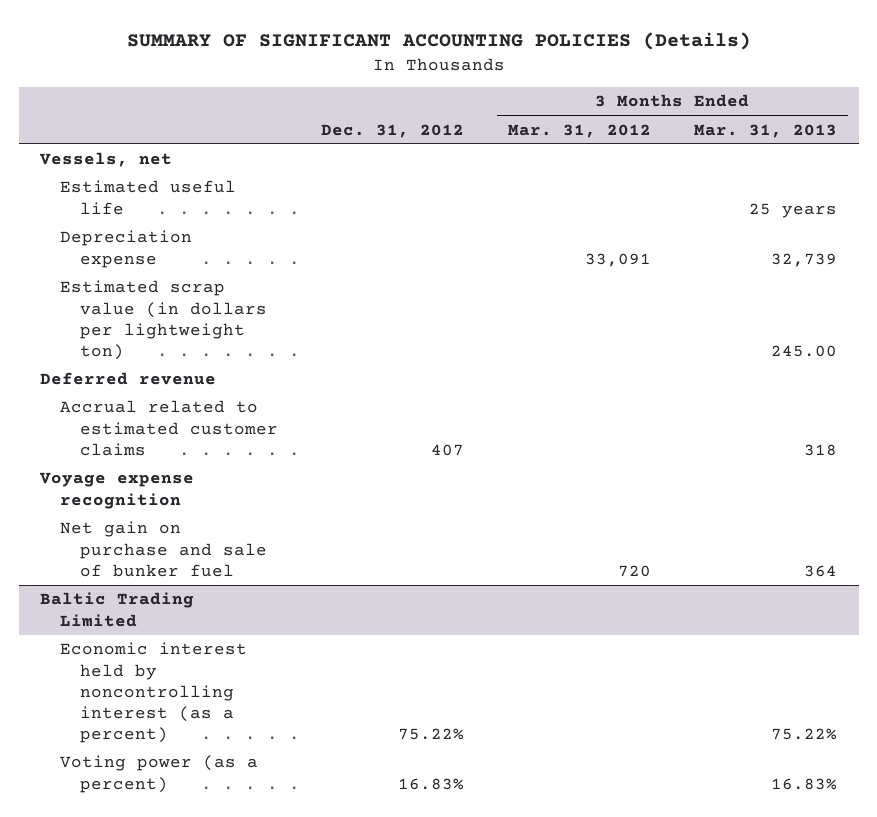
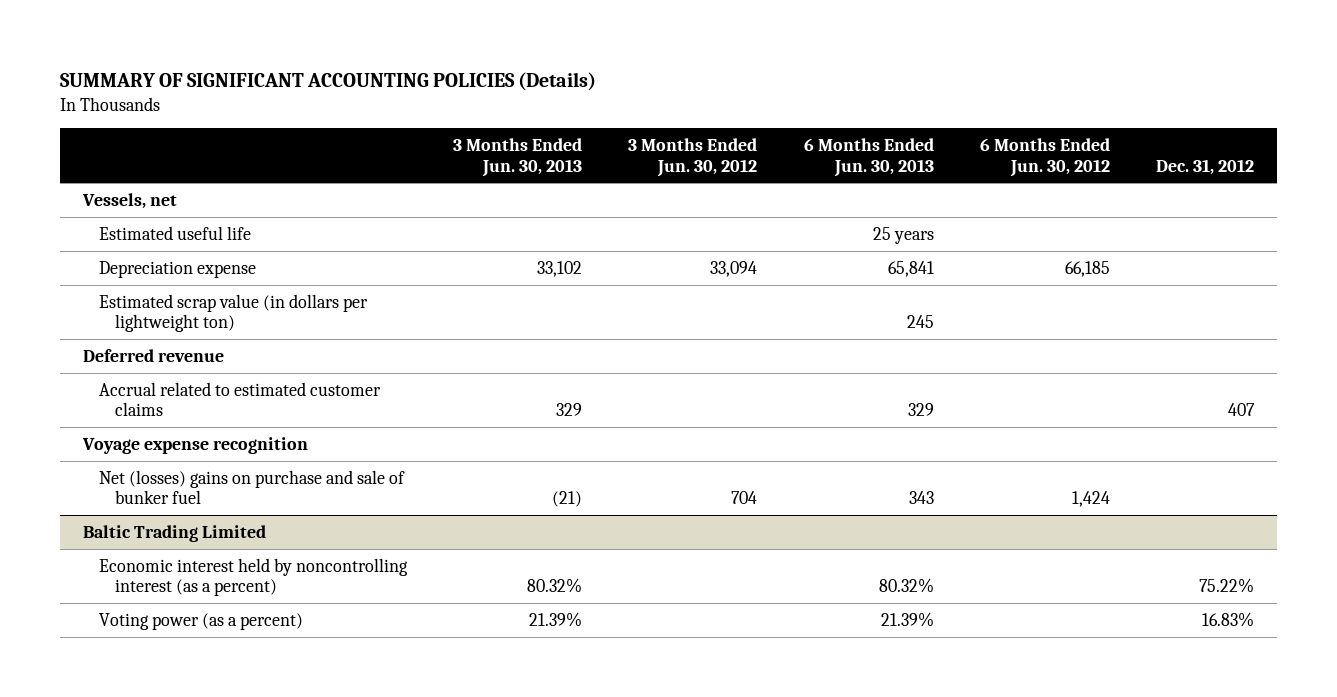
- | Dec. 31, 2012 | 3 Months Ended Mar. 31, 2012 | 3 Months Ended Mar. 31, 2013
+ | 3 Months Ended Jun. 30, 2013 | 3 Months Ended Jun. 30, 2012 | 6 Months Ended Jun. 30, 2013 | 6 Months Ended Jun. 30, 2012 | Dec. 31, 2012
- Net gain on purchase and sale of bunker fuel | | 720 | 364
+ Net (losses) gains on purchase and sale of bunker fuel | (21) | 704 | 343 | 1,424 |

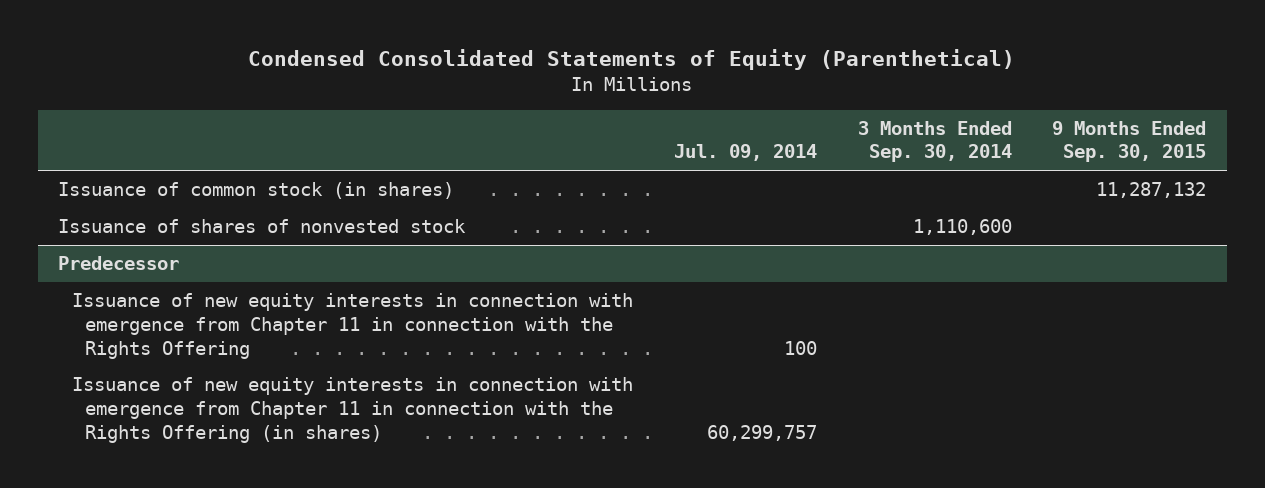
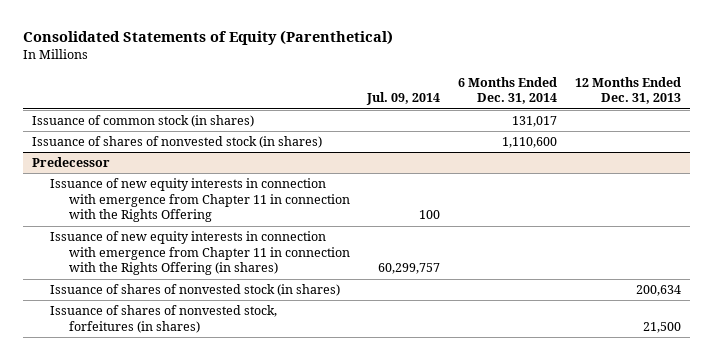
- Condensed Consolidated Statements of Equity (Parenthetical)
+ Consolidated Statements of Equity (Parenthetical)
- | Jul. 09, 2014 | 3 Months Ended Sep. 30, 2014 | 9 Months Ended Sep. 30, 2015
+ | Jul. 09, 2014 | 6 Months Ended Dec. 31, 2014 | 12 Months Ended Dec. 31, 2013
- Issuance of shares of nonvested stock | | 1,110,600 |
+ Issuance of shares of nonvested stock (in shares) | | 1,110,600 |
@ Predecessor
+ Issuance of shares of nonvested stock (in shares) | | | 200,634
+ Issuance of shares of nonvested stock, forfeitures (in shares) | | | 21,500

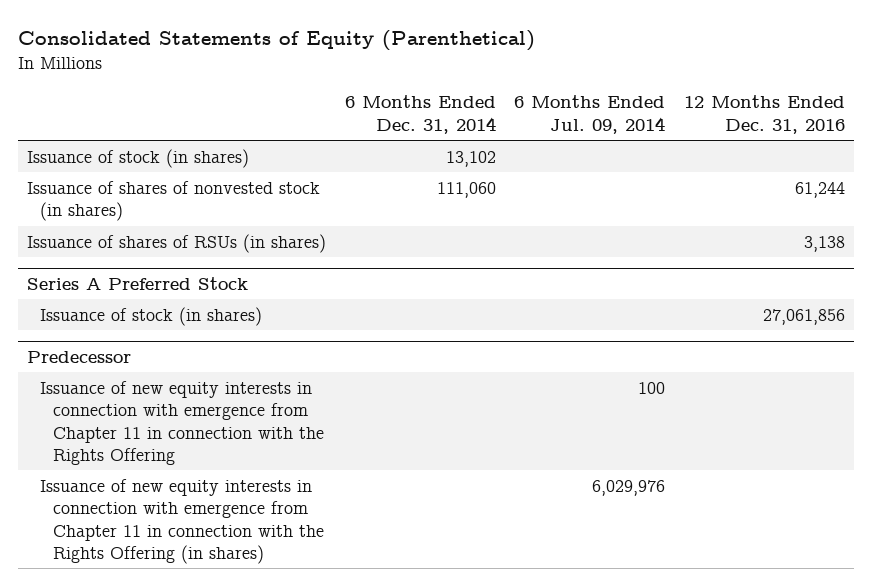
- | Jul. 09, 2014 | 6 Months Ended Dec. 31, 2014 | 12 Months Ended Dec. 31, 2013
+ | 6 Months Ended Dec. 31, 2014 | 6 Months Ended Jul. 09, 2014 | 12 Months Ended Dec. 31, 2016
- Issuance of common stock (in shares) | | 131,017 |
- Issuance of shares of nonvested stock (in shares) | | 1,110,600 |
+ Issuance of stock (in shares) | 13,102 | |
+ Issuance of shares of nonvested stock (in shares) | 111,060 | | 61,244
+ Issuance of shares of RSUs (in shares) | | | 3,138
+ Series A Preferred Stock
+ Issuance of stock (in shares) | | | 27,061,856
@ Predecessor
- Issuance of shares of nonvested stock (in shares) | | | 200,634
- Issuance of shares of nonvested stock, forfeitures (in shares) | | | 21,500

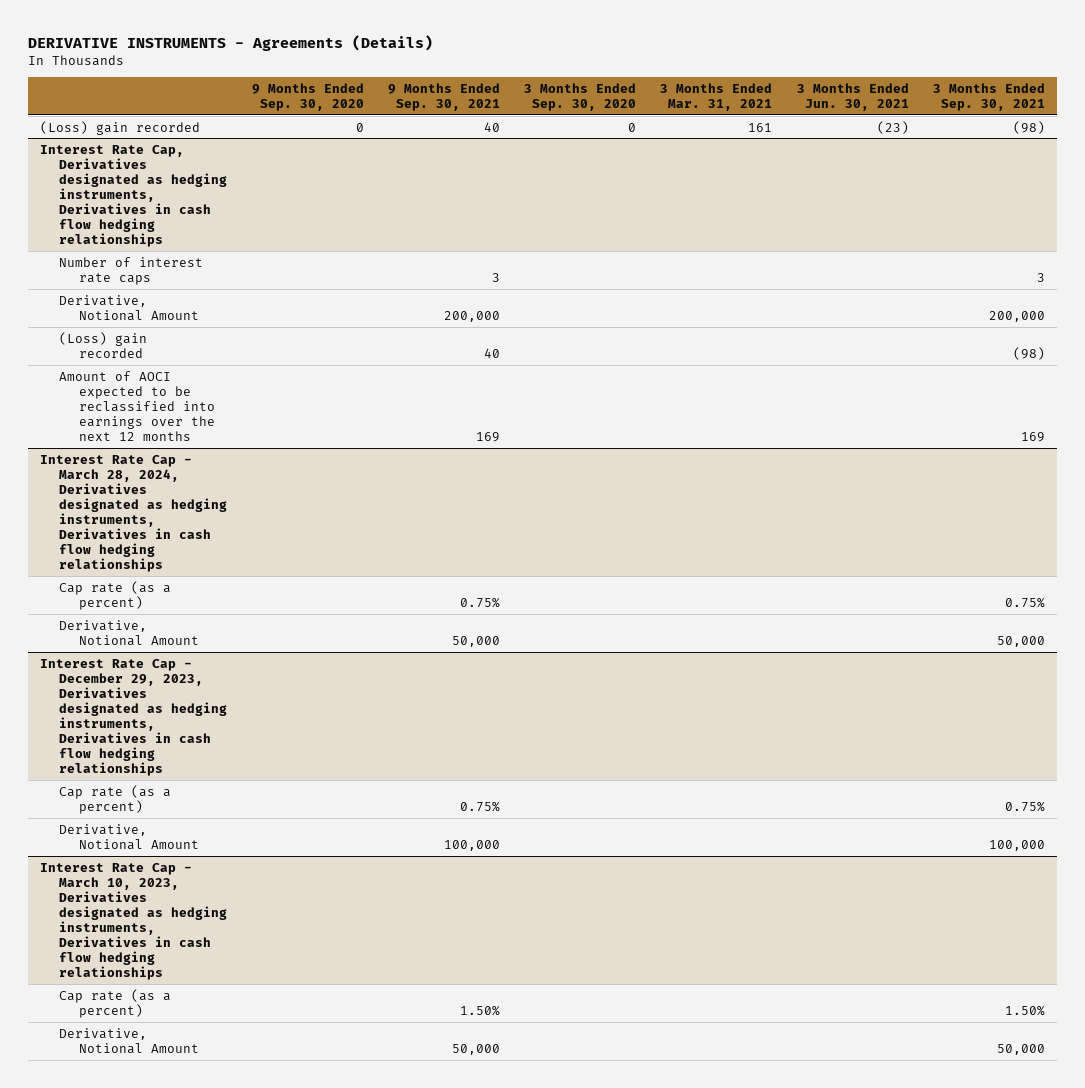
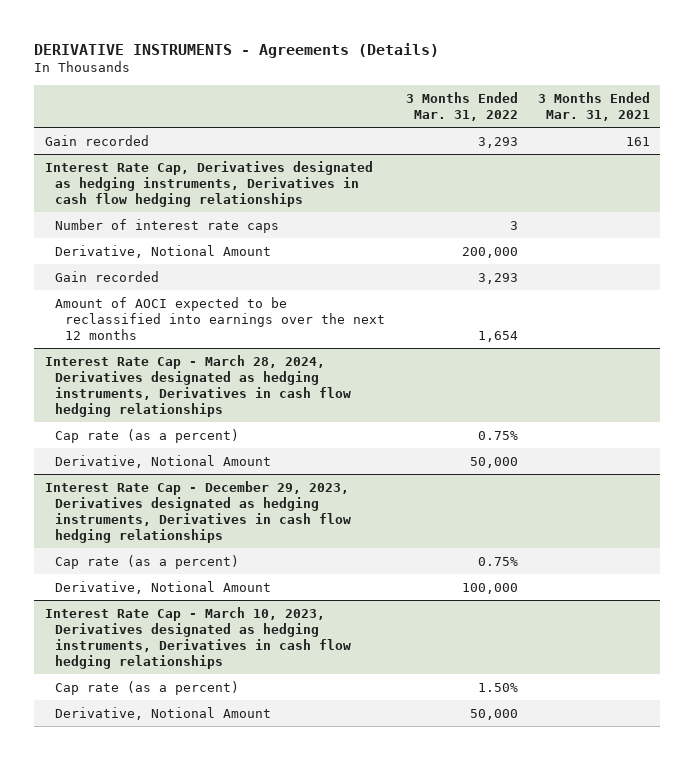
- | 9 Months Ended Sep. 30, 2020 | 9 Months Ended Sep. 30, 2021 | 3 Months Ended Sep. 30, 2020 | 3 Months Ended Mar. 31, 2021 | 3 Months Ended Jun. 30, 2021 | 3 Months Ended Sep. 30, 2021
+ | 3 Months Ended Mar. 31, 2022 | 3 Months Ended Mar. 31, 2021
- (Loss) gain recorded | 0 | 40 | 0 | 161 | (23) | (98)
+ Gain recorded | 3,293 | 161
@ Interest Rate Cap, Derivatives designated as hedging instruments, Derivatives in cash flow hedging relationships
- (Loss) gain recorded | | 40 | | | | (98)
+ Gain recorded | 3,293 |

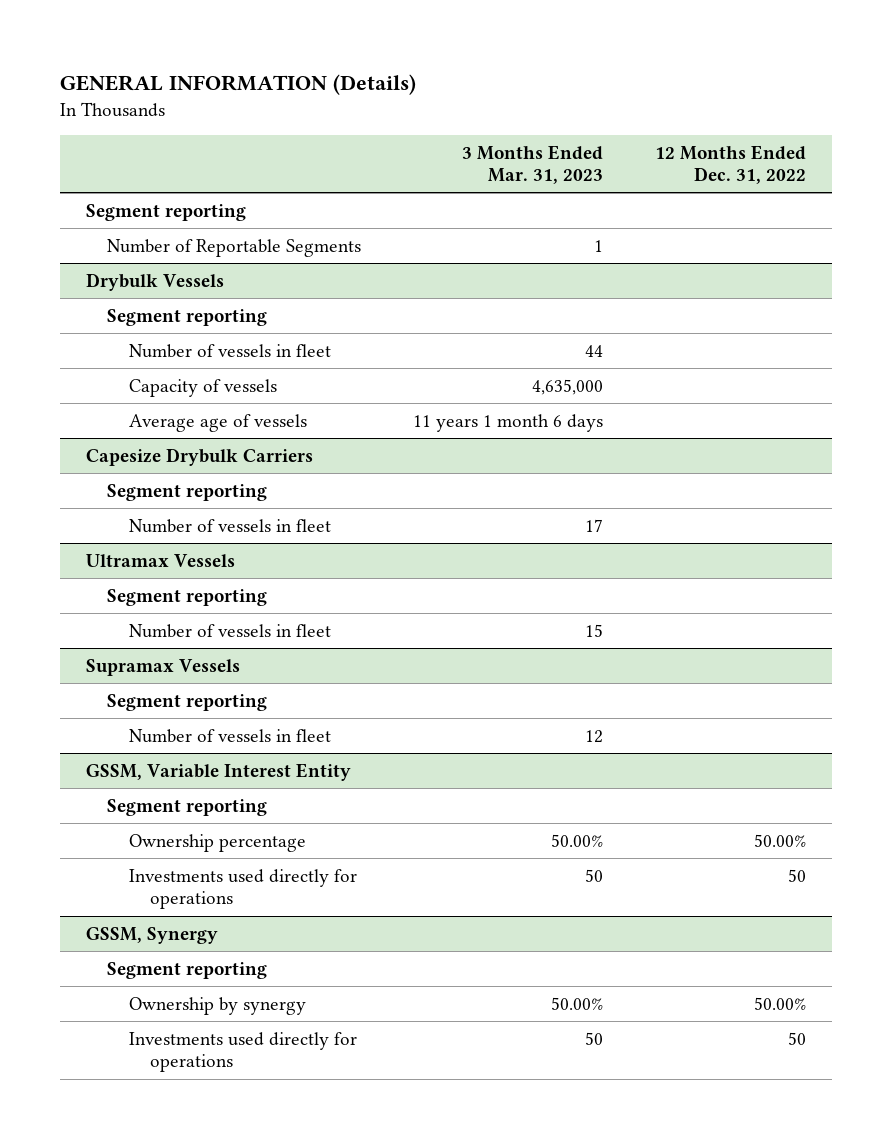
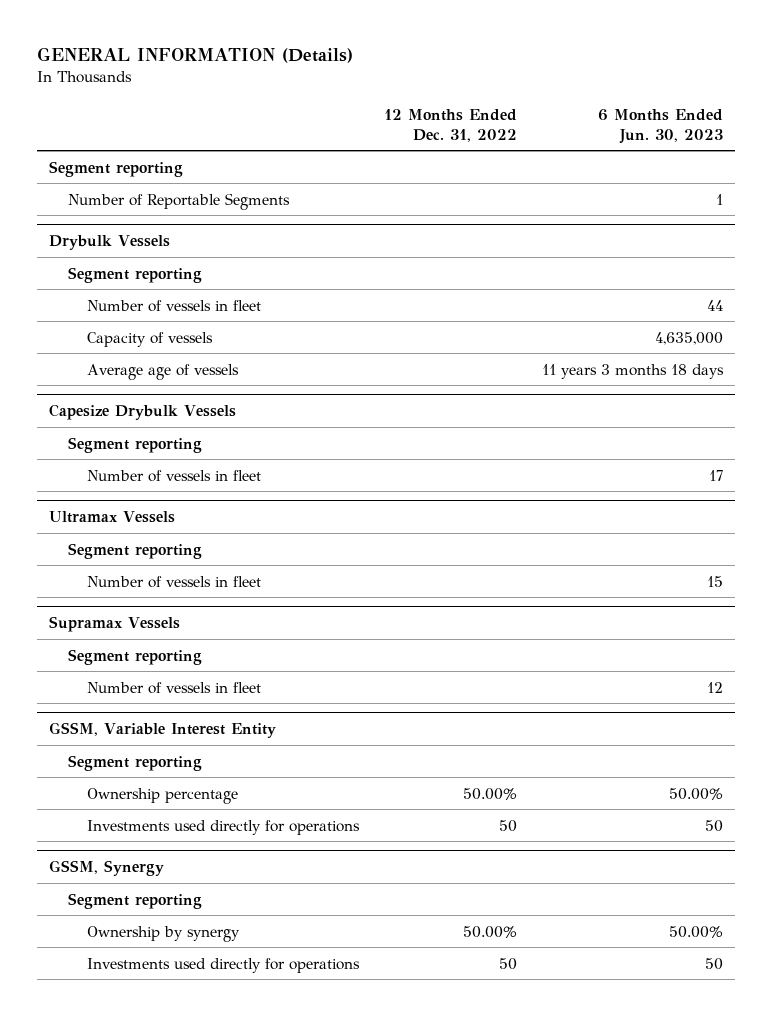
- | 3 Months Ended Mar. 31, 2023 | 12 Months Ended Dec. 31, 2022
+ | 12 Months Ended Dec. 31, 2022 | 6 Months Ended Jun. 30, 2023
- Capesize Drybulk Carriers
+ Capesize Drybulk Vessels

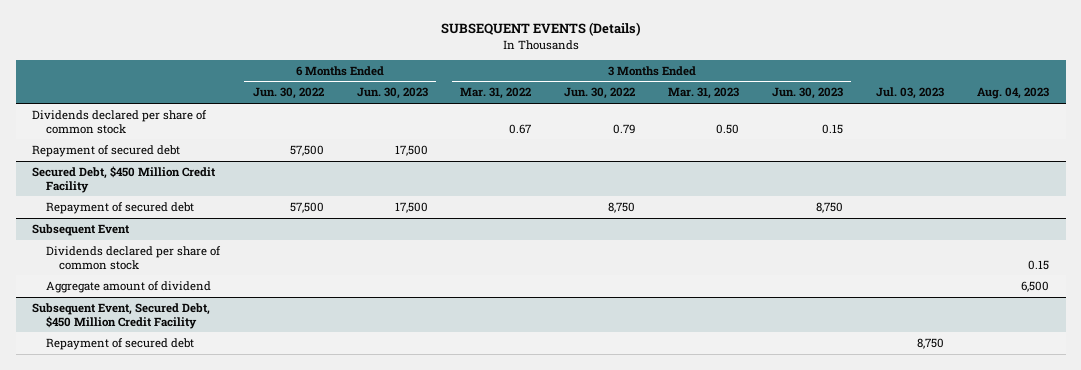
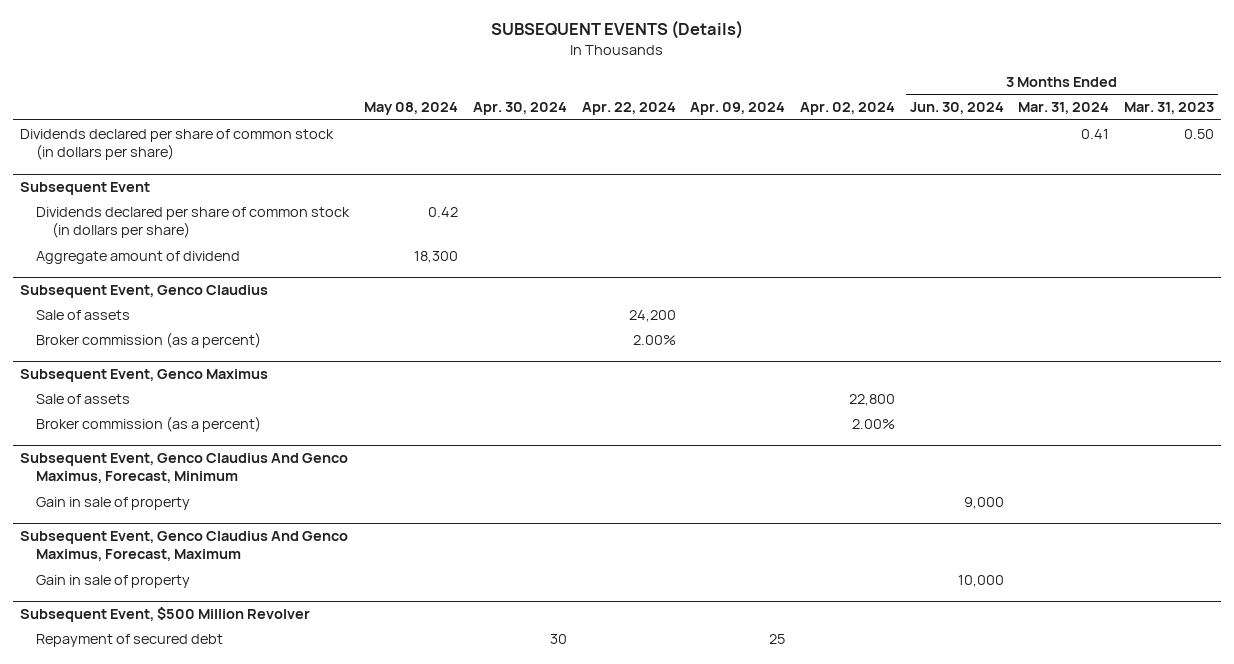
- | 6 Months Ended Jun. 30, 2022 | 6 Months Ended Jun. 30, 2023 | 3 Months Ended Mar. 31, 2022 | 3 Months Ended Jun. 30, 2022 | 3 Months Ended Mar. 31, 2023 | 3 Months Ended Jun. 30, 2023 | Jul. 03, 2023 | Aug. 04, 2023
+ | May 08, 2024 | Apr. 30, 2024 | Apr. 22, 2024 | Apr. 09, 2024 | Apr. 02, 2024 | 3 Months Ended Jun. 30, 2024 | 3 Months Ended Mar. 31, 2024 | 3 Months Ended Mar. 31, 2023
- Dividends declared per share of common stock | | | 0.67 | 0.79 | 0.50 | 0.15 | |
- Repayment of secured debt | 57,500 | 17,500 | | | | | |
- Secured Debt, $450 Million Credit Facility
- Repayment of secured debt | 57,500 | 17,500 | | 8,750 | | 8,750 | |
+ Dividends declared per share of common stock (in dollars per share) | | | | | | | 0.41 | 0.50
@ Subsequent Event
- Dividends declared per share of common stock | | | | | | | | 0.15
+ Dividends declared per share of common stock (in dollars per share) | 0.42 | | | | | | |
- Subsequent Event, Secured Debt, $450 Million Credit Facility
- Repayment of secured debt | | | | | | | 8,750 |
+ Subsequent Event, Genco Claudius
+ Sale of assets | | | 24,200 | | | | |
+ Broker commission (as a percent) | | | 2.00% | | | | |
+ Subsequent Event, Genco Maximus
+ Sale of assets | | | | | 22,800 | | |
+ Broker commission (as a percent) | | | | | 2.00% | | |
+ Subsequent Event, Genco Claudius And Genco Maximus, Forecast, Minimum
+ Gain in sale of property | | | | | | 9,000 | |
+ Subsequent Event, Genco Claudius And Genco Maximus, Forecast, Maximum
+ Gain in sale of property | | | | | | 10,000 | |
+ Subsequent Event, $500 Million Revolver
+ Repayment of secured debt | | 30 | | 25 | | | |

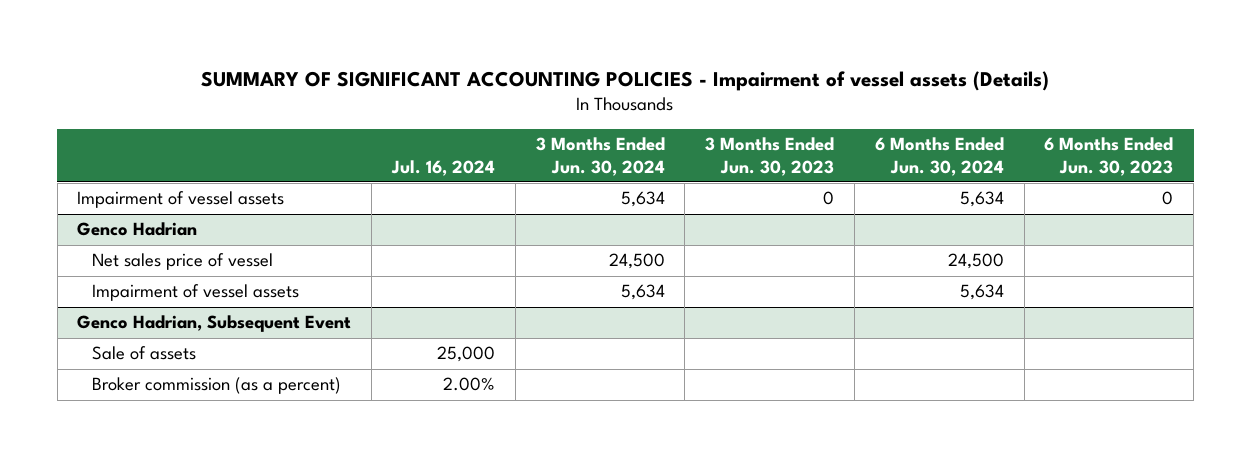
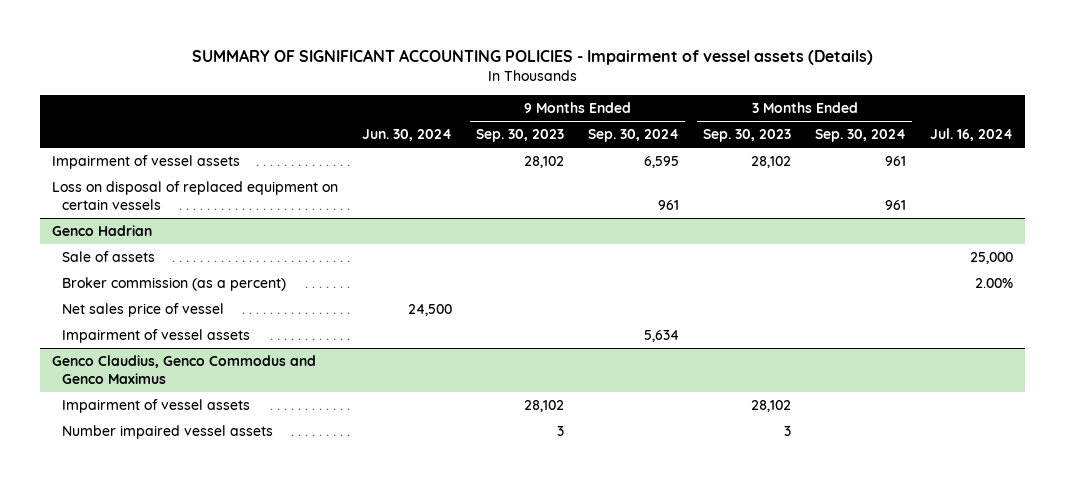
- | Jul. 16, 2024 | 3 Months Ended Jun. 30, 2024 | 3 Months Ended Jun. 30, 2023 | 6 Months Ended Jun. 30, 2024 | 6 Months Ended Jun. 30, 2023
+ | Jun. 30, 2024 | 9 Months Ended Sep. 30, 2023 | 9 Months Ended Sep. 30, 2024 | 3 Months Ended Sep. 30, 2023 | 3 Months Ended Sep. 30, 2024 | Jul. 16, 2024
+ Loss on disposal of replaced equipment on certain vessels | | | 961 | | 961 |
@ Genco Hadrian
+ Sale of assets | | | | | | 25,000
+ Broker commission (as a percent) | | | | | | 2.00%
- Genco Hadrian, Subsequent Event
- Sale of assets | 25,000 | | | |
- Broker commission (as a percent) | 2.00% | | | |
+ Genco Claudius, Genco Commodus and Genco Maximus
+ Impairment of vessel assets | | 28,102 | | 28,102 | |
+ Number impaired vessel assets | | 3 | | 3 | |

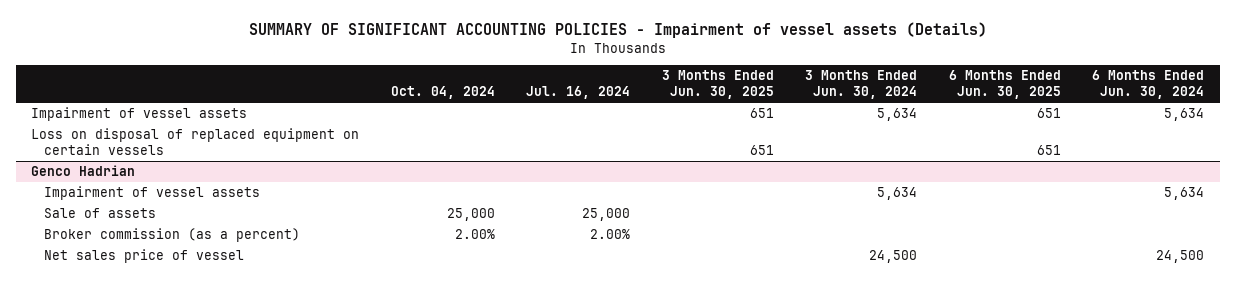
- | Jun. 30, 2024 | 9 Months Ended Sep. 30, 2023 | 9 Months Ended Sep. 30, 2024 | 3 Months Ended Sep. 30, 2023 | 3 Months Ended Sep. 30, 2024 | Jul. 16, 2024
+ | Oct. 04, 2024 | Jul. 16, 2024 | 3 Months Ended Jun. 30, 2025 | 3 Months Ended Jun. 30, 2024 | 6 Months Ended Jun. 30, 2025 | 6 Months Ended Jun. 30, 2024
@ Genco Hadrian
moved up: Impairment of vessel assets | | | | 5,634 | | 5,634
- Genco Claudius, Genco Commodus and Genco Maximus
- Impairment of vessel assets | | 28,102 | | 28,102 | |
- Number impaired vessel assets | | 3 | | 3 | |

